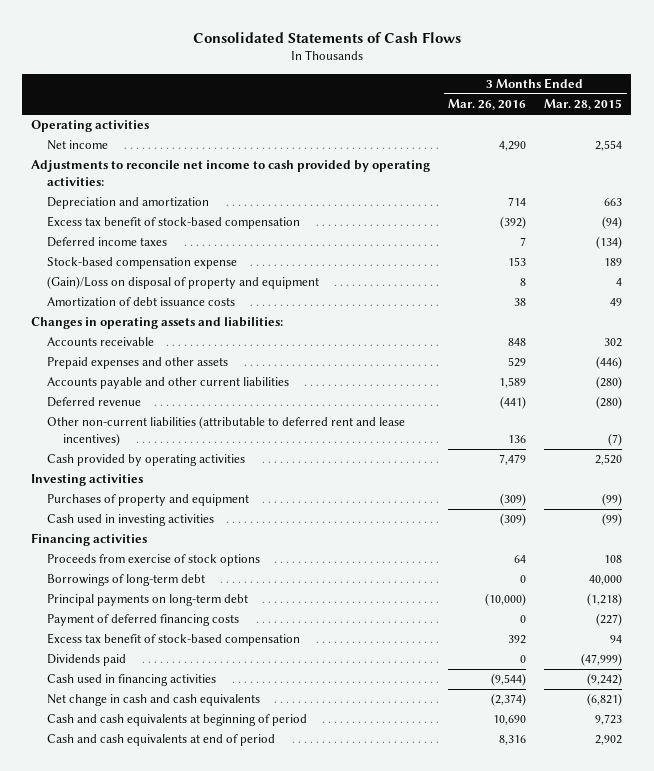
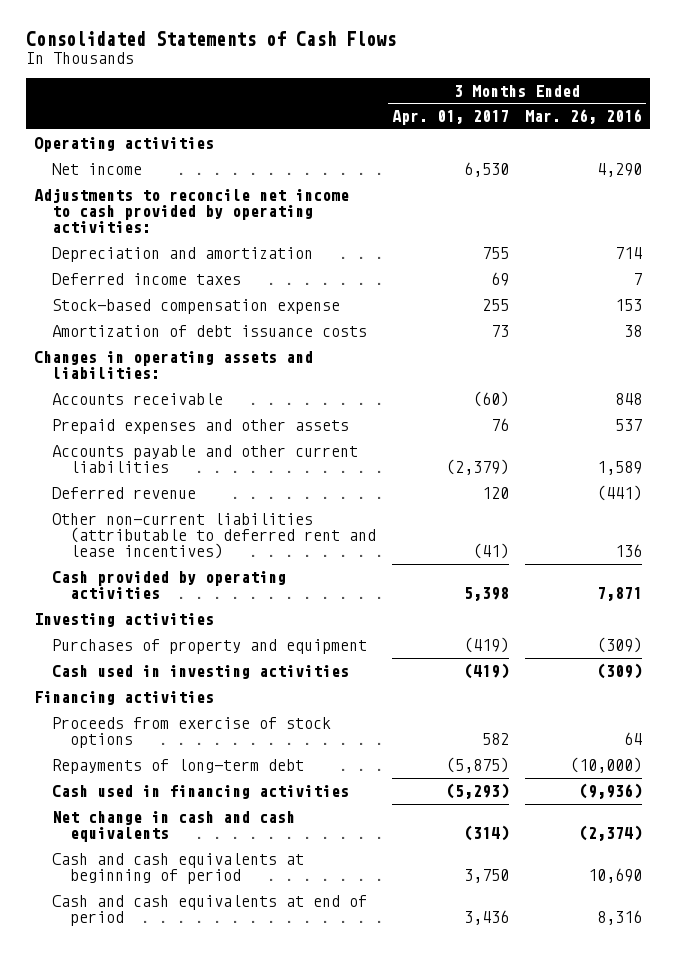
- | 3 Months Ended Mar. 26, 2016 | 3 Months Ended Mar. 28, 2015
+ | 3 Months Ended Apr. 01, 2017 | 3 Months Ended Mar. 26, 2016
- Excess tax benefit of stock-based compensation | (392) | (94)
- (Gain)/Loss on disposal of property and equipment | 8 | 4
- Prepaid expenses and other assets | 529 | (446)
+ Prepaid expenses and other assets | 76 | 537
- Cash provided by operating activities | 7,479 | 2,520
+ Cash provided by operating activities | 5,398 | 7,871
- Borrowings of long-term debt | 0 | 40,000
- Principal payments on long-term debt | (10,000) | (1,218)
- Payment of deferred financing costs | 0 | (227)
- Excess tax benefit of stock-based compensation | 392 | 94
- Dividends paid | 0 | (47,999)
- Cash used in financing activities | (9,544) | (9,242)
+ Repayments of long-term debt | (5,875) | (10,000)
+ Cash used in financing activities | (5,293) | (9,936)

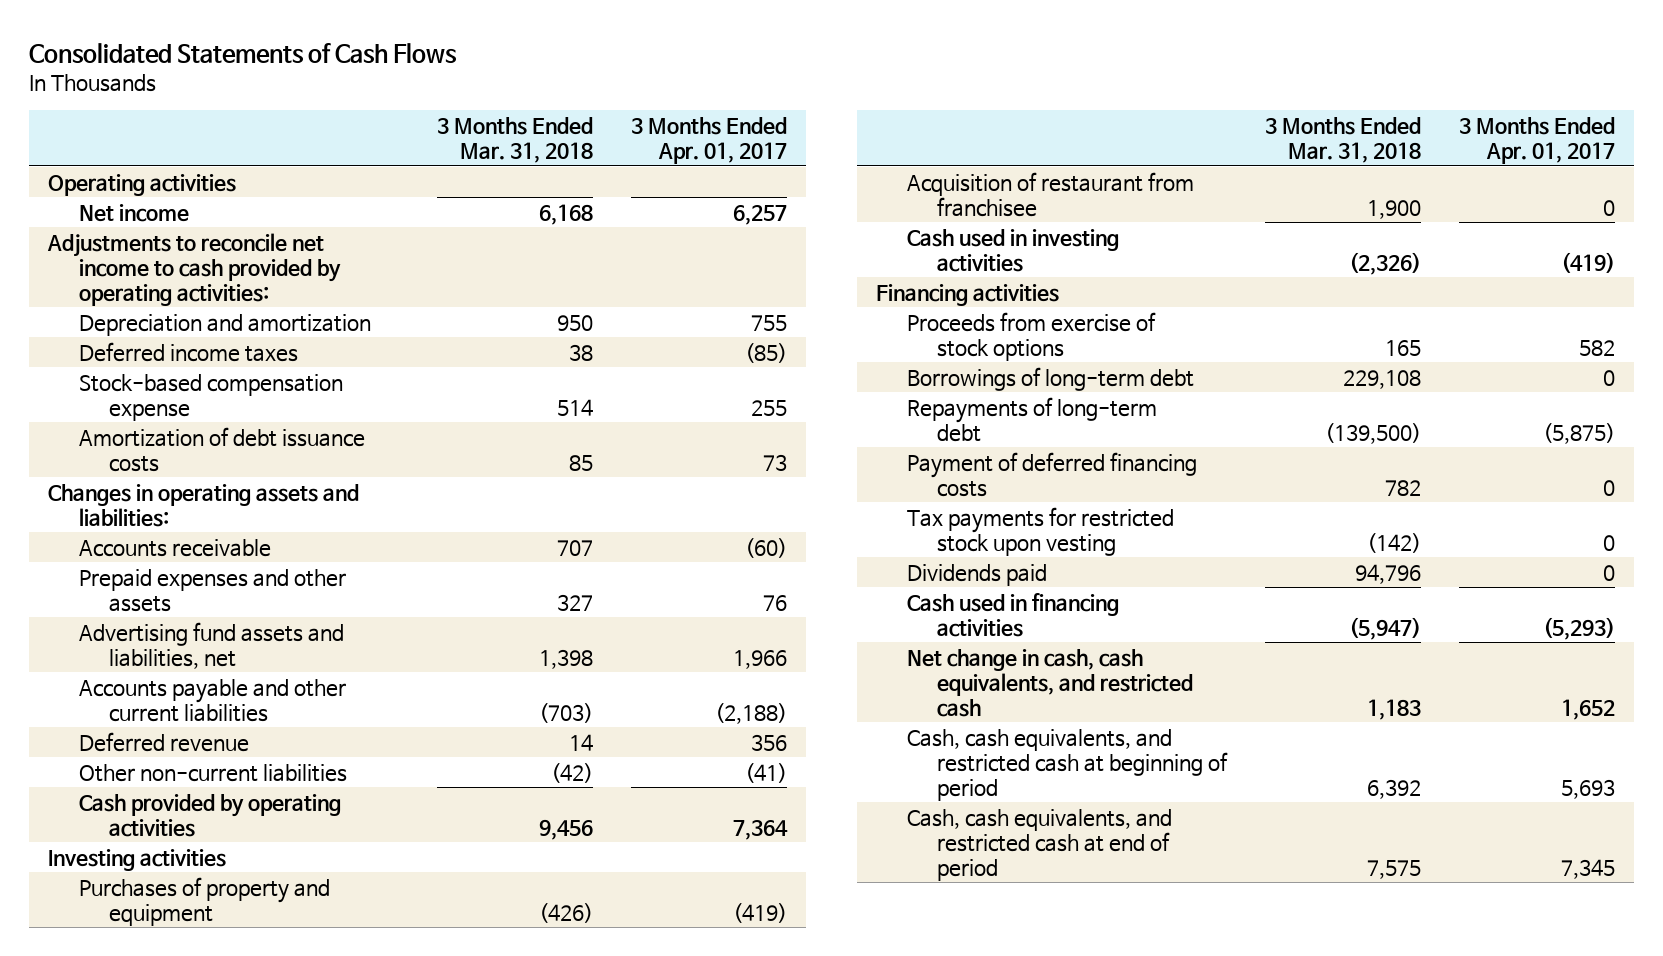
- | 3 Months Ended Apr. 01, 2017 | 3 Months Ended Mar. 26, 2016
+ | 3 Months Ended Mar. 31, 2018 | 3 Months Ended Apr. 01, 2017
- Net income | 6,530 | 4,290
+ Net income | 6,168 | 6,257
- Deferred income taxes | 69 | 7
+ Deferred income taxes | 38 | (85)
- Accounts payable and other current liabilities | (2,379) | 1,589
- Deferred revenue | 120 | (441)
- Other non-current liabilities (attributable to deferred rent and lease incentives) | (41) | 136
- Cash provided by operating activities | 5,398 | 7,871
+ Advertising fund assets and liabilities, net | 1,398 | 1,966
+ Accounts payable and other current liabilities | (703) | (2,188)
+ Deferred revenue | 14 | 356
+ Other non-current liabilities | (42) | (41)
+ Cash provided by operating activities | 9,456 | 7,364
+ Acquisition of restaurant from franchisee | 1,900 | 0
+ Borrowings of long-term debt | 229,108 | 0
+ Payment of deferred financing costs | 782 | 0
+ Tax payments for restricted stock upon vesting | (142) | 0
+ Dividends paid | 94,796 | 0
- Net change in cash and cash equivalents | (314) | (2,374)
- Cash and cash equivalents at beginning of period | 3,750 | 10,690
- Cash and cash equivalents at end of period | 3,436 | 8,316
+ Net change in cash, cash equivalents, and restricted cash | 1,183 | 1,652
+ Cash, cash equivalents, and restricted cash at beginning of period | 6,392 | 5,693
+ Cash, cash equivalents, and restricted cash at end of period | 7,575 | 7,345

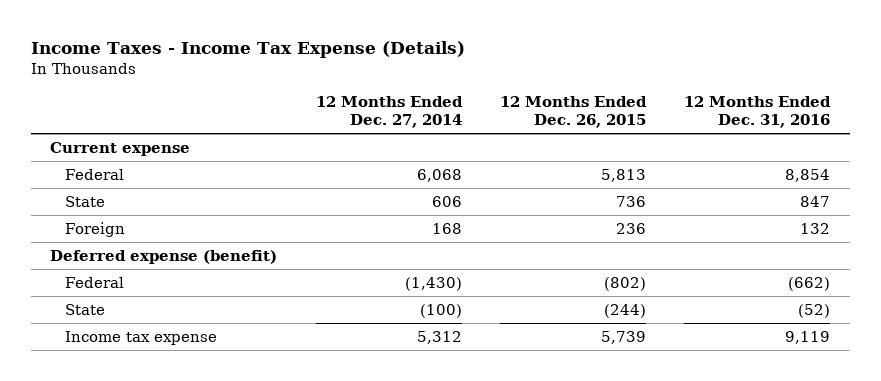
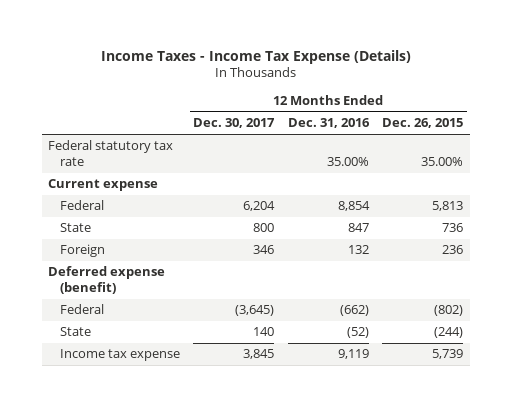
- | 12 Months Ended Dec. 27, 2014 | 12 Months Ended Dec. 26, 2015 | 12 Months Ended Dec. 31, 2016
+ | 12 Months Ended Dec. 30, 2017 | 12 Months Ended Dec. 31, 2016 | 12 Months Ended Dec. 26, 2015
+ Federal statutory tax rate | | 35.00% | 35.00%

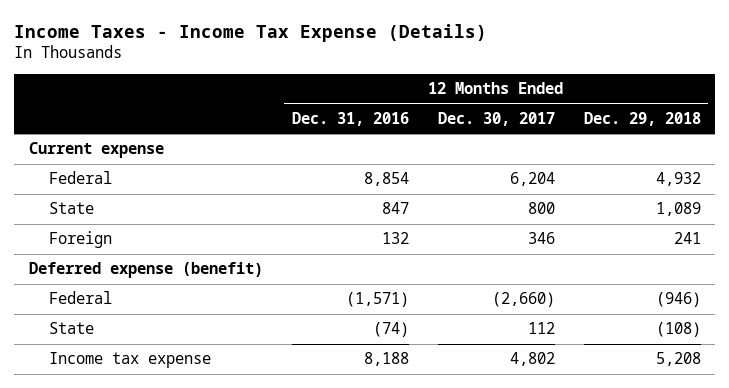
- | 12 Months Ended Dec. 30, 2017 | 12 Months Ended Dec. 31, 2016 | 12 Months Ended Dec. 26, 2015
+ | 12 Months Ended Dec. 31, 2016 | 12 Months Ended Dec. 30, 2017 | 12 Months Ended Dec. 29, 2018
- Federal statutory tax rate | | 35.00% | 35.00%
- Federal | (3,645) | (662) | (802)
- State | 140 | (52) | (244)
- Income tax expense | 3,845 | 9,119 | 5,739
+ Federal | (1,571) | (2,660) | (946)
+ State | (74) | 112 | (108)
+ Income tax expense | 8,188 | 4,802 | 5,208

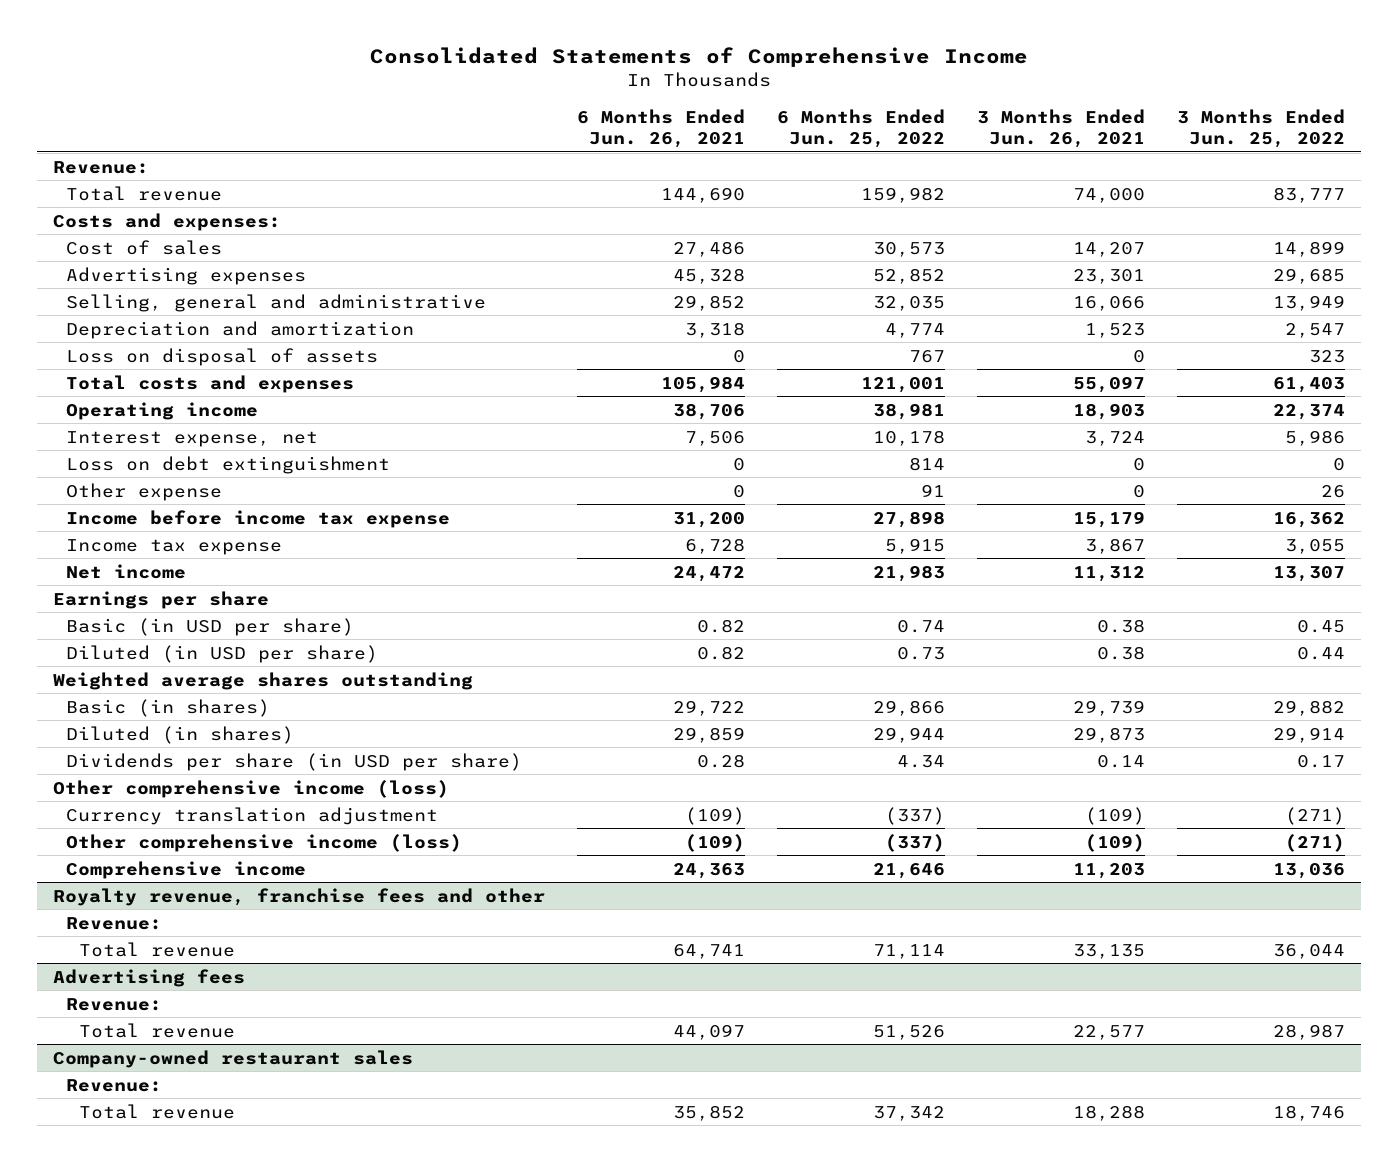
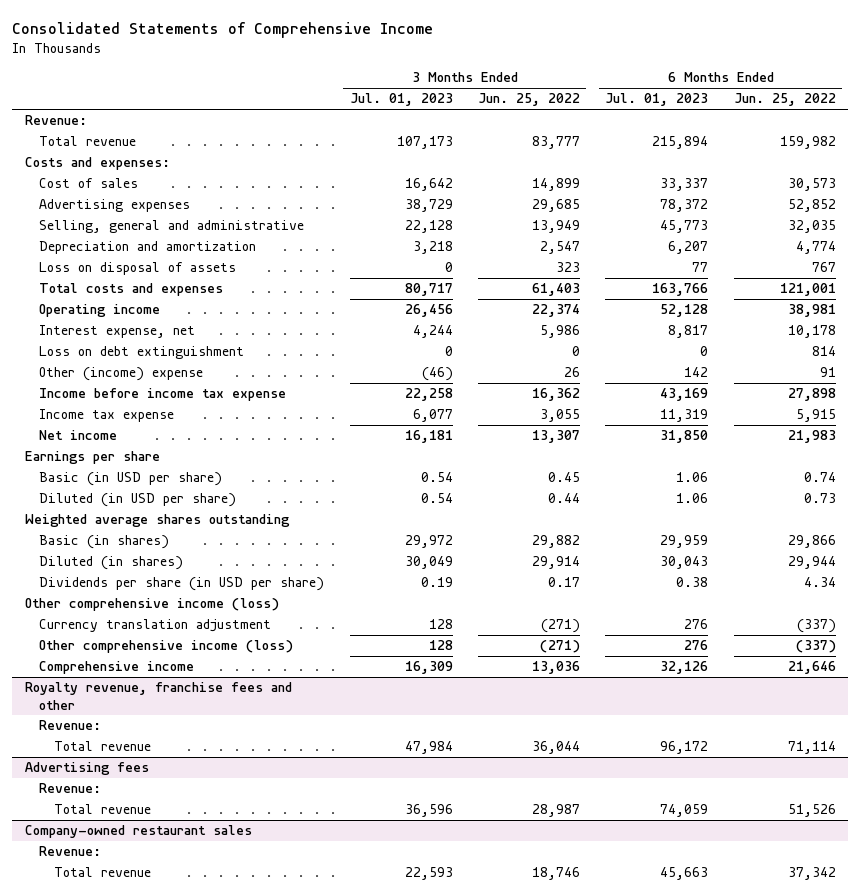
- | 6 Months Ended Jun. 26, 2021 | 6 Months Ended Jun. 25, 2022 | 3 Months Ended Jun. 26, 2021 | 3 Months Ended Jun. 25, 2022
+ | 3 Months Ended Jul. 01, 2023 | 3 Months Ended Jun. 25, 2022 | 6 Months Ended Jul. 01, 2023 | 6 Months Ended Jun. 25, 2022
- Other expense | 0 | 91 | 0 | 26
+ Other (income) expense | (46) | 26 | 142 | 91

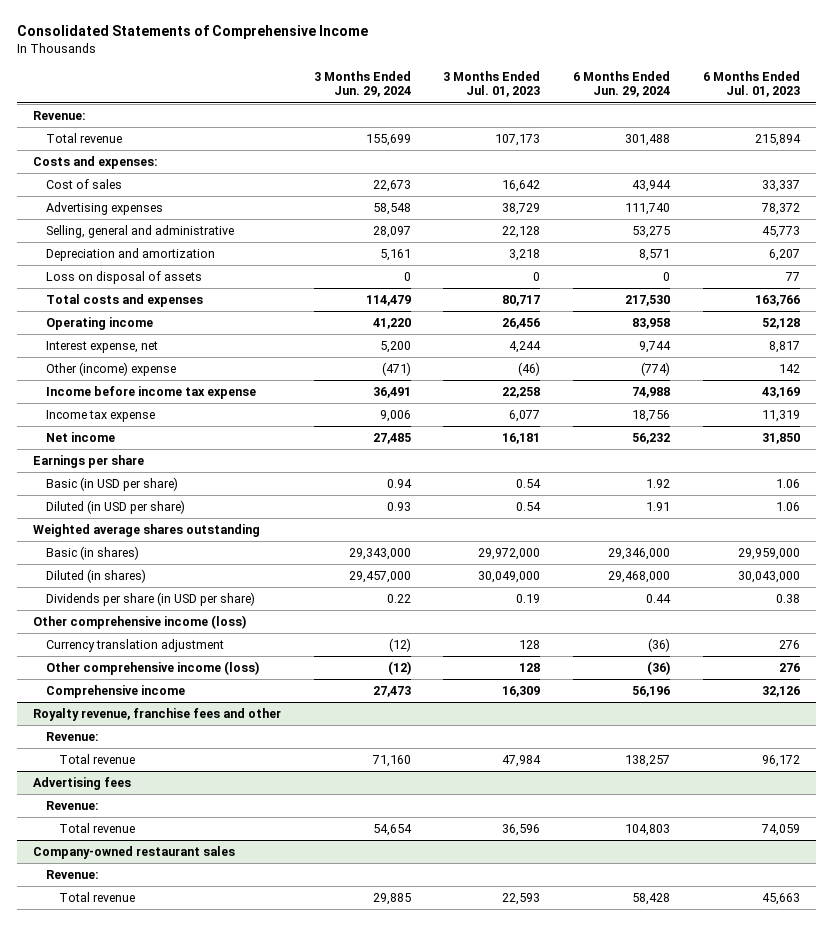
- | 3 Months Ended Jul. 01, 2023 | 3 Months Ended Jun. 25, 2022 | 6 Months Ended Jul. 01, 2023 | 6 Months Ended Jun. 25, 2022
+ | 3 Months Ended Jun. 29, 2024 | 3 Months Ended Jul. 01, 2023 | 6 Months Ended Jun. 29, 2024 | 6 Months Ended Jul. 01, 2023
- Loss on debt extinguishment | 0 | 0 | 0 | 814
- Basic (in shares) | 29,972 | 29,882 | 29,959 | 29,866
- Diluted (in shares) | 30,049 | 29,914 | 30,043 | 29,944
+ Basic (in shares) | 29,343,000 | 29,972,000 | 29,346,000 | 29,959,000
+ Diluted (in shares) | 29,457,000 | 30,049,000 | 29,468,000 | 30,043,000

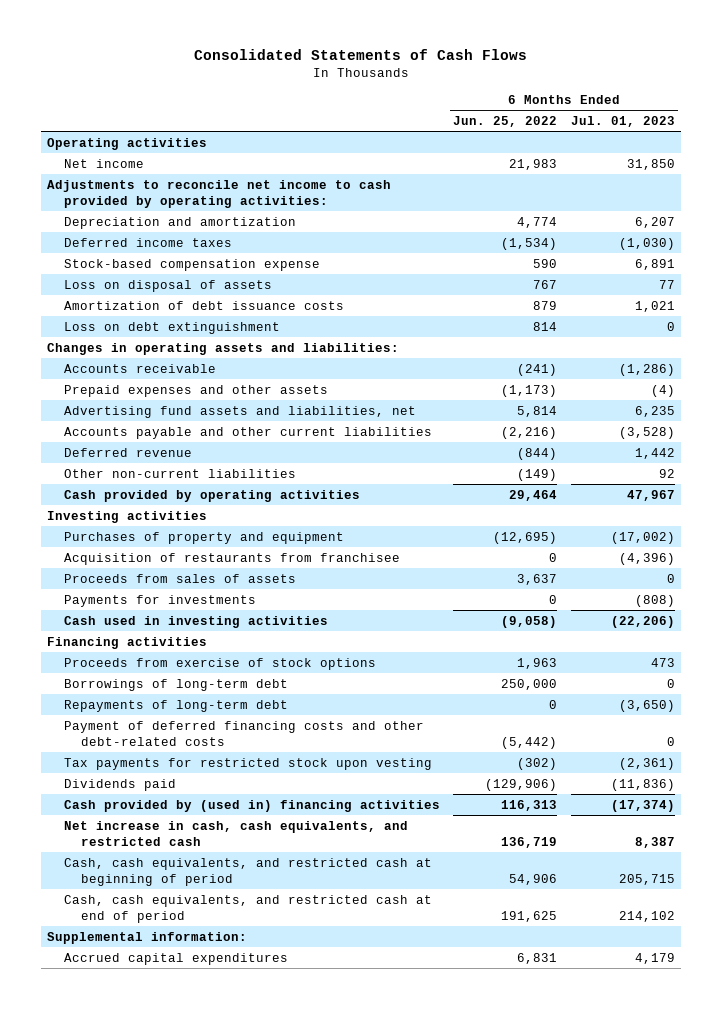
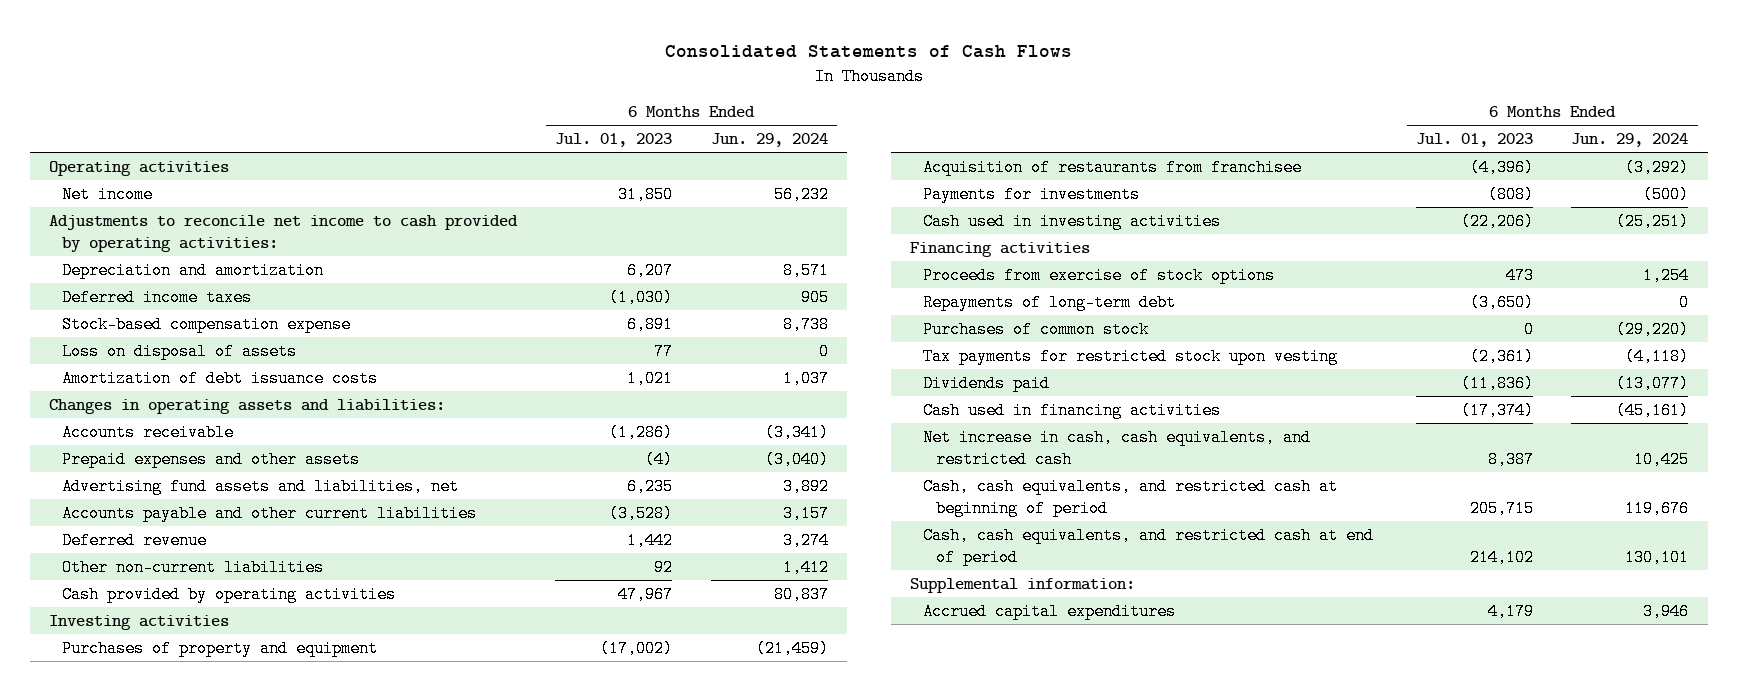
- | 6 Months Ended Jun. 25, 2022 | 6 Months Ended Jul. 01, 2023
+ | 6 Months Ended Jul. 01, 2023 | 6 Months Ended Jun. 29, 2024
- Loss on debt extinguishment | 814 | 0
- Proceeds from sales of assets | 3,637 | 0
- Borrowings of long-term debt | 250,000 | 0
- Payment of deferred financing costs and other debt-related costs | (5,442) | 0
+ Purchases of common stock | 0 | (29,220)
- Cash provided by (used in) financing activities | 116,313 | (17,374)
+ Cash used in financing activities | (17,374) | (45,161)

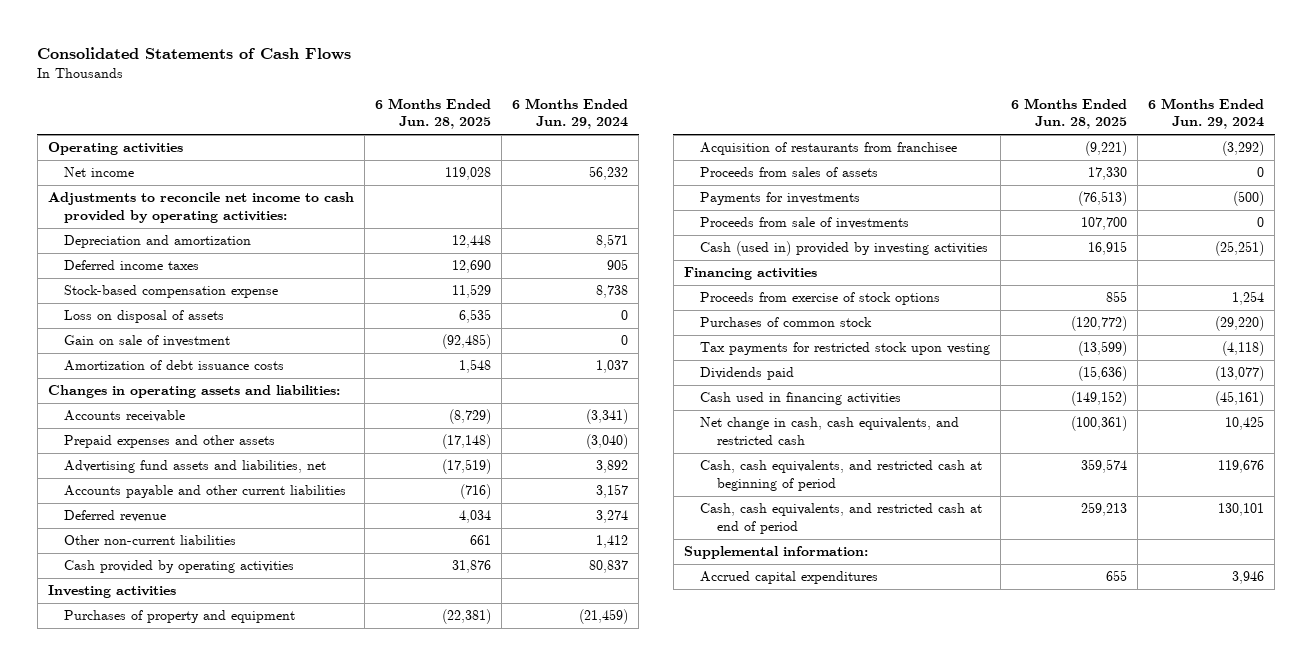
- | 6 Months Ended Jul. 01, 2023 | 6 Months Ended Jun. 29, 2024
+ | 6 Months Ended Jun. 28, 2025 | 6 Months Ended Jun. 29, 2024
+ Gain on sale of investment | (92,485) | 0
+ Proceeds from sales of assets | 17,330 | 0
- Cash used in investing activities | (22,206) | (25,251)
+ Proceeds from sale of investments | 107,700 | 0
+ Cash (used in) provided by investing activities | 16,915 | (25,251)
- Repayments of long-term debt | (3,650) | 0
- Net increase in cash, cash equivalents, and restricted cash | 8,387 | 10,425
+ Net change in cash, cash equivalents, and restricted cash | (100,361) | 10,425

